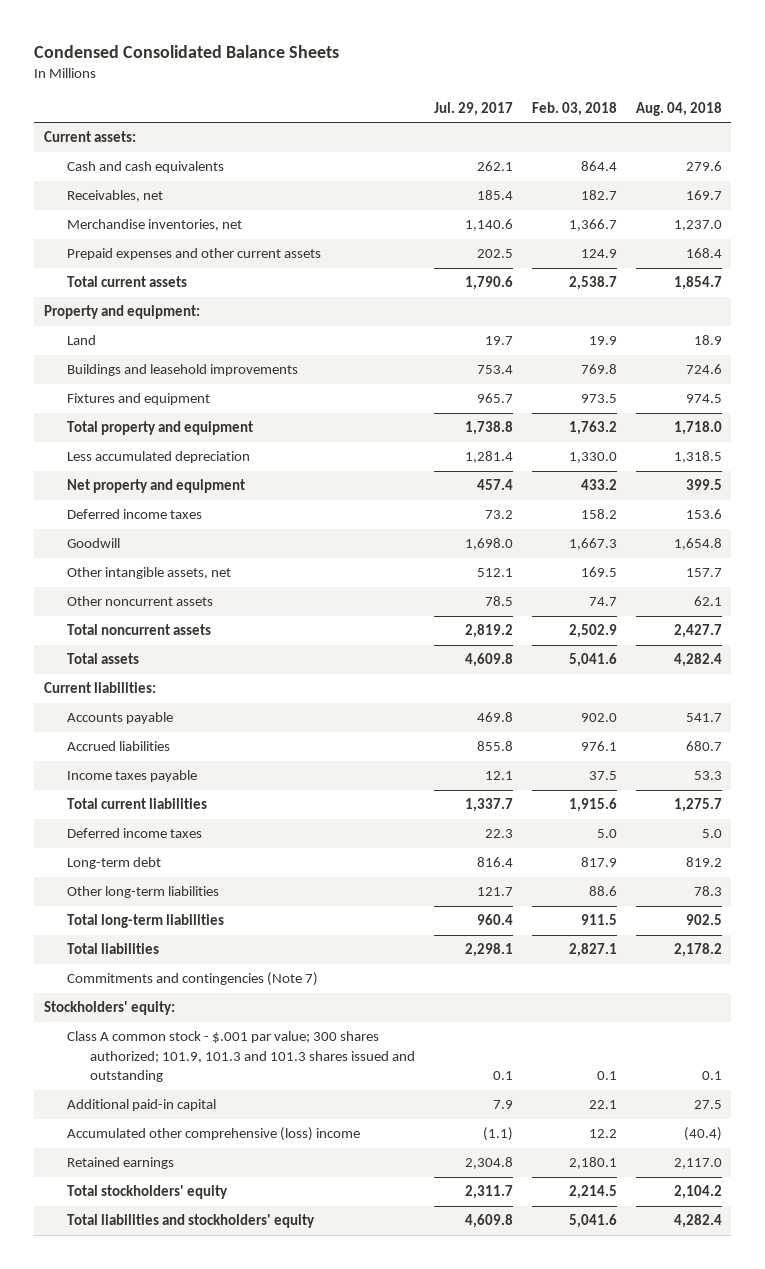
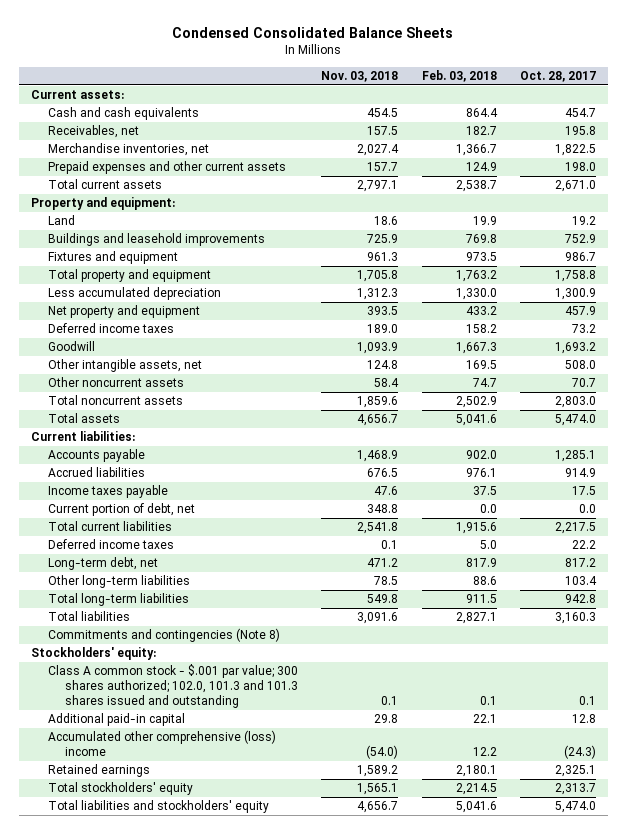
- | Jul. 29, 2017 | Feb. 03, 2018 | Aug. 04, 2018
+ | Nov. 03, 2018 | Feb. 03, 2018 | Oct. 28, 2017
+ Current portion of debt, net | 348.8 | 0.0 | 0.0
- Long-term debt | 816.4 | 817.9 | 819.2
+ Long-term debt, net | 471.2 | 817.9 | 817.2
- Commitments and contingencies (Note 7)
+ Commitments and contingencies (Note 8)
- Class A common stock - $.001 par value; 300 shares authorized; 101.9, 101.3 and 101.3 shares issued and outstanding | 0.1 | 0.1 | 0.1
+ Class A common stock - $.001 par value; 300 shares authorized; 102.0, 101.3 and 101.3 shares issued and outstanding | 0.1 | 0.1 | 0.1

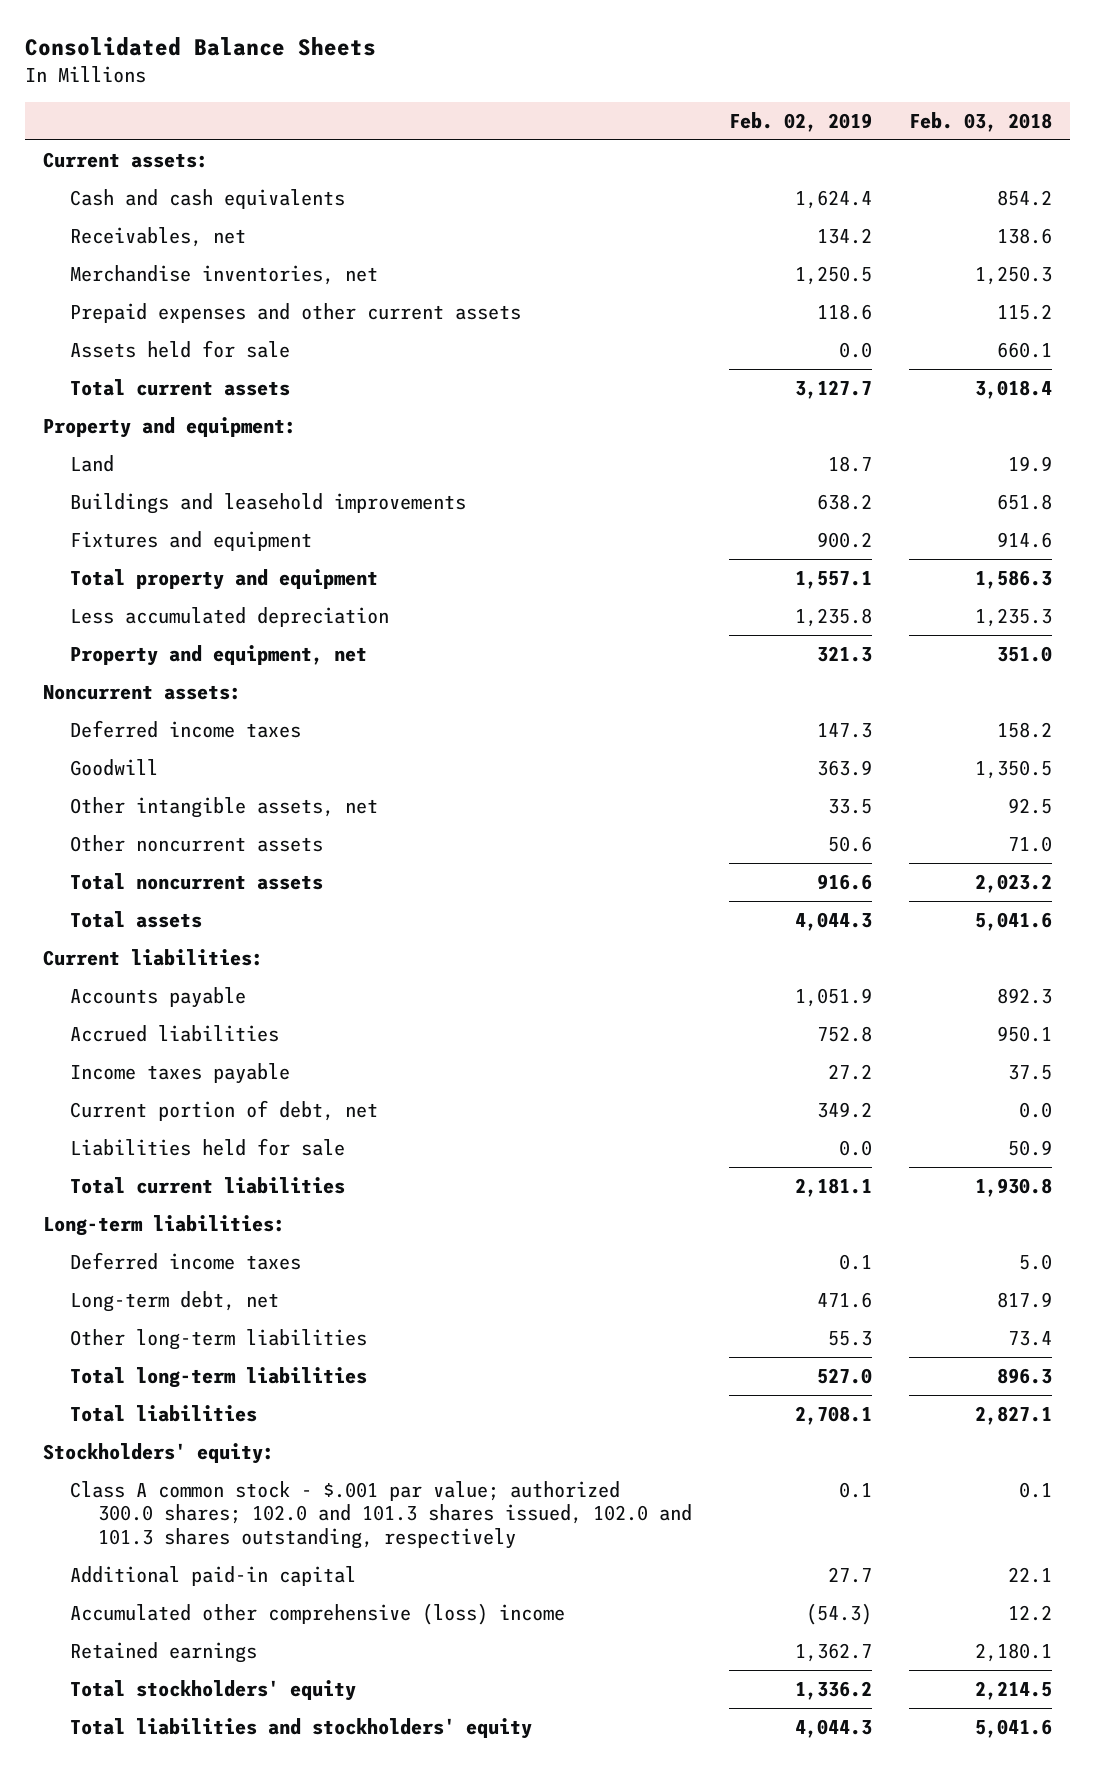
- Condensed Consolidated Balance Sheets
+ Consolidated Balance Sheets
- | Nov. 03, 2018 | Feb. 03, 2018 | Oct. 28, 2017
+ | Feb. 02, 2019 | Feb. 03, 2018
- Cash and cash equivalents | 454.5 | 864.4 | 454.7
- Receivables, net | 157.5 | 182.7 | 195.8
- Merchandise inventories, net | 2,027.4 | 1,366.7 | 1,822.5
- Prepaid expenses and other current assets | 157.7 | 124.9 | 198.0
- Total current assets | 2,797.1 | 2,538.7 | 2,671.0
+ Cash and cash equivalents | 1,624.4 | 854.2
+ Receivables, net | 134.2 | 138.6
+ Merchandise inventories, net | 1,250.5 | 1,250.3
+ Prepaid expenses and other current assets | 118.6 | 115.2
+ Assets held for sale | 0.0 | 660.1
+ Total current assets | 3,127.7 | 3,018.4
- Buildings and leasehold improvements | 725.9 | 769.8 | 752.9
- Fixtures and equipment | 961.3 | 973.5 | 986.7
- Total property and equipment | 1,705.8 | 1,763.2 | 1,758.8
- Less accumulated depreciation | 1,312.3 | 1,330.0 | 1,300.9
- Net property and equipment | 393.5 | 433.2 | 457.9
+ Buildings and leasehold improvements | 638.2 | 651.8
+ Fixtures and equipment | 900.2 | 914.6
+ Total property and equipment | 1,557.1 | 1,586.3
+ Less accumulated depreciation | 1,235.8 | 1,235.3
+ Property and equipment, net | 321.3 | 351.0
+ Noncurrent assets:
- Goodwill | 1,093.9 | 1,667.3 | 1,693.2
- Other intangible assets, net | 124.8 | 169.5 | 508.0
- Other noncurrent assets | 58.4 | 74.7 | 70.7
- Total noncurrent assets | 1,859.6 | 2,502.9 | 2,803.0
+ Goodwill | 363.9 | 1,350.5
+ Other intangible assets, net | 33.5 | 92.5
+ Other noncurrent assets | 50.6 | 71.0
+ Total noncurrent assets | 916.6 | 2,023.2
- Accounts payable | 1,468.9 | 902.0 | 1,285.1
- Accrued liabilities | 676.5 | 976.1 | 914.9
+ Accounts payable | 1,051.9 | 892.3
+ Accrued liabilities | 752.8 | 950.1
- Total current liabilities | 2,541.8 | 1,915.6 | 2,217.5
+ Liabilities held for sale | 0.0 | 50.9
+ Total current liabilities | 2,181.1 | 1,930.8
+ Long-term liabilities:
- Other long-term liabilities | 78.5 | 88.6 | 103.4
- Total long-term liabilities | 549.8 | 911.5 | 942.8
+ Other long-term liabilities | 55.3 | 73.4
+ Total long-term liabilities | 527.0 | 896.3
- Commitments and contingencies (Note 8)
- Class A common stock - $.001 par value; 300 shares authorized; 102.0, 101.3 and 101.3 shares issued and outstanding | 0.1 | 0.1 | 0.1
+ Class A common stock - $.001 par value; authorized 300.0 shares; 102.0 and 101.3 shares issued, 102.0 and 101.3 shares outstanding, respectively | 0.1 | 0.1

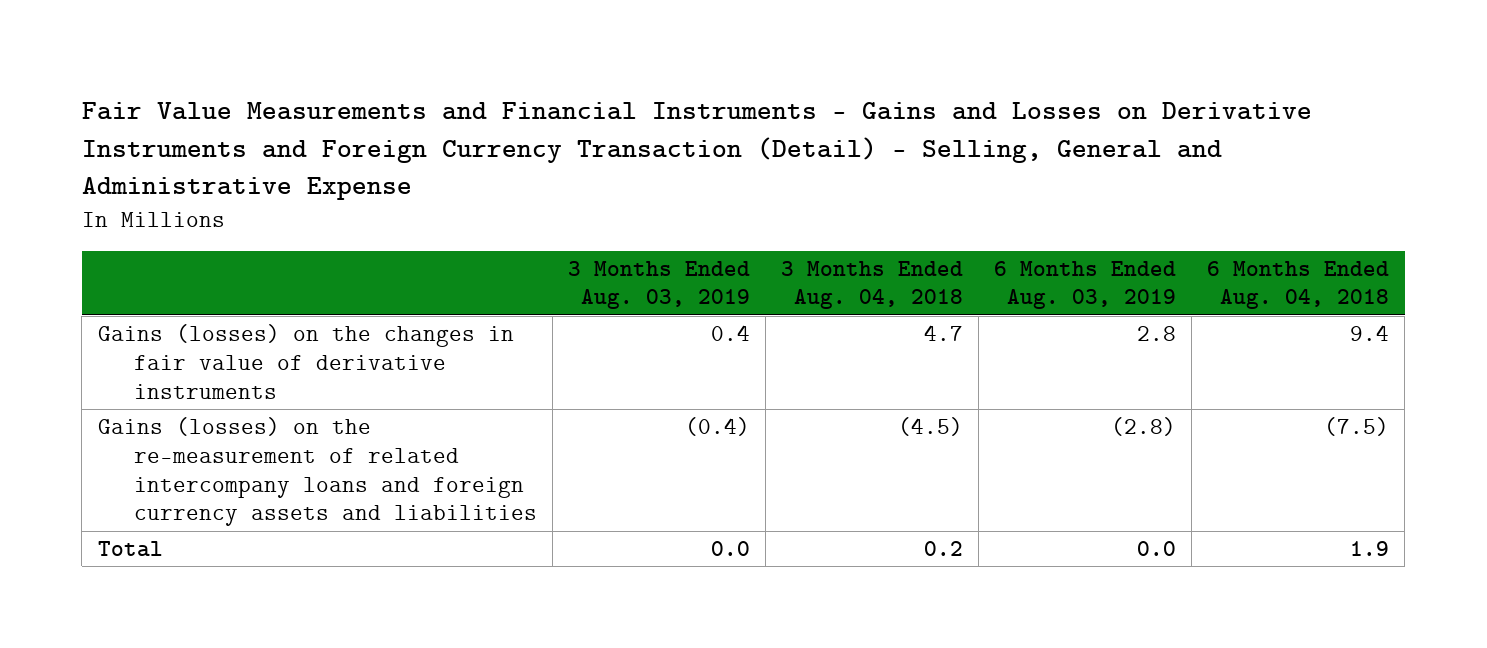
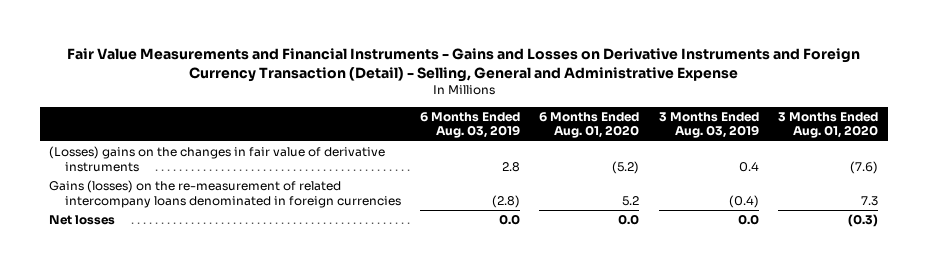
- | 3 Months Ended Aug. 03, 2019 | 3 Months Ended Aug. 04, 2018 | 6 Months Ended Aug. 03, 2019 | 6 Months Ended Aug. 04, 2018
+ | 6 Months Ended Aug. 03, 2019 | 6 Months Ended Aug. 01, 2020 | 3 Months Ended Aug. 03, 2019 | 3 Months Ended Aug. 01, 2020
- Gains (losses) on the changes in fair value of derivative instruments | 0.4 | 4.7 | 2.8 | 9.4
- Gains (losses) on the re-measurement of related intercompany loans and foreign currency assets and liabilities | (0.4) | (4.5) | (2.8) | (7.5)
- Total | 0.0 | 0.2 | 0.0 | 1.9
+ (Losses) gains on the changes in fair value of derivative instruments | 2.8 | (5.2) | 0.4 | (7.6)
+ Gains (losses) on the re-measurement of related intercompany loans denominated in foreign currencies | (2.8) | 5.2 | (0.4) | 7.3
+ Net losses | 0.0 | 0.0 | 0.0 | (0.3)

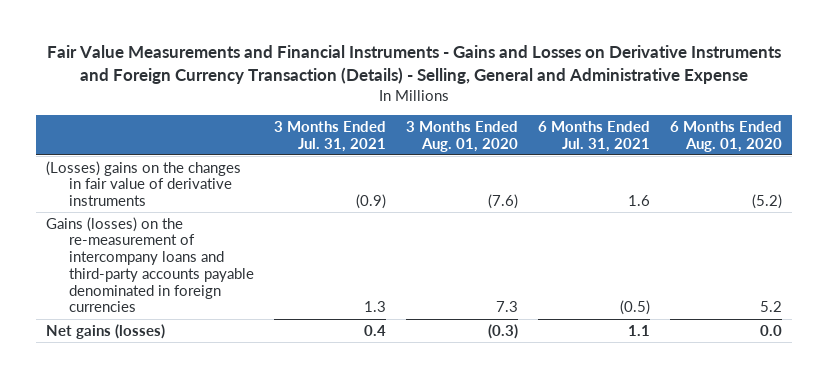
- Fair Value Measurements and Financial Instruments - Gains and Losses on Derivative Instruments and Foreign Currency Transaction (Detail) - Selling, General and Administrative Expense
+ Fair Value Measurements and Financial Instruments - Gains and Losses on Derivative Instruments and Foreign Currency Transaction (Details) - Selling, General and Administrative Expense
- | 6 Months Ended Aug. 03, 2019 | 6 Months Ended Aug. 01, 2020 | 3 Months Ended Aug. 03, 2019 | 3 Months Ended Aug. 01, 2020
+ | 3 Months Ended Jul. 31, 2021 | 3 Months Ended Aug. 01, 2020 | 6 Months Ended Jul. 31, 2021 | 6 Months Ended Aug. 01, 2020
- Gains (losses) on the re-measurement of related intercompany loans denominated in foreign currencies | (2.8) | 5.2 | (0.4) | 7.3
- Net losses | 0.0 | 0.0 | 0.0 | (0.3)
+ Gains (losses) on the re-measurement of intercompany loans and third-party accounts payable denominated in foreign currencies | 1.3 | 7.3 | (0.5) | 5.2
+ Net gains (losses) | 0.4 | (0.3) | 1.1 | 0.0

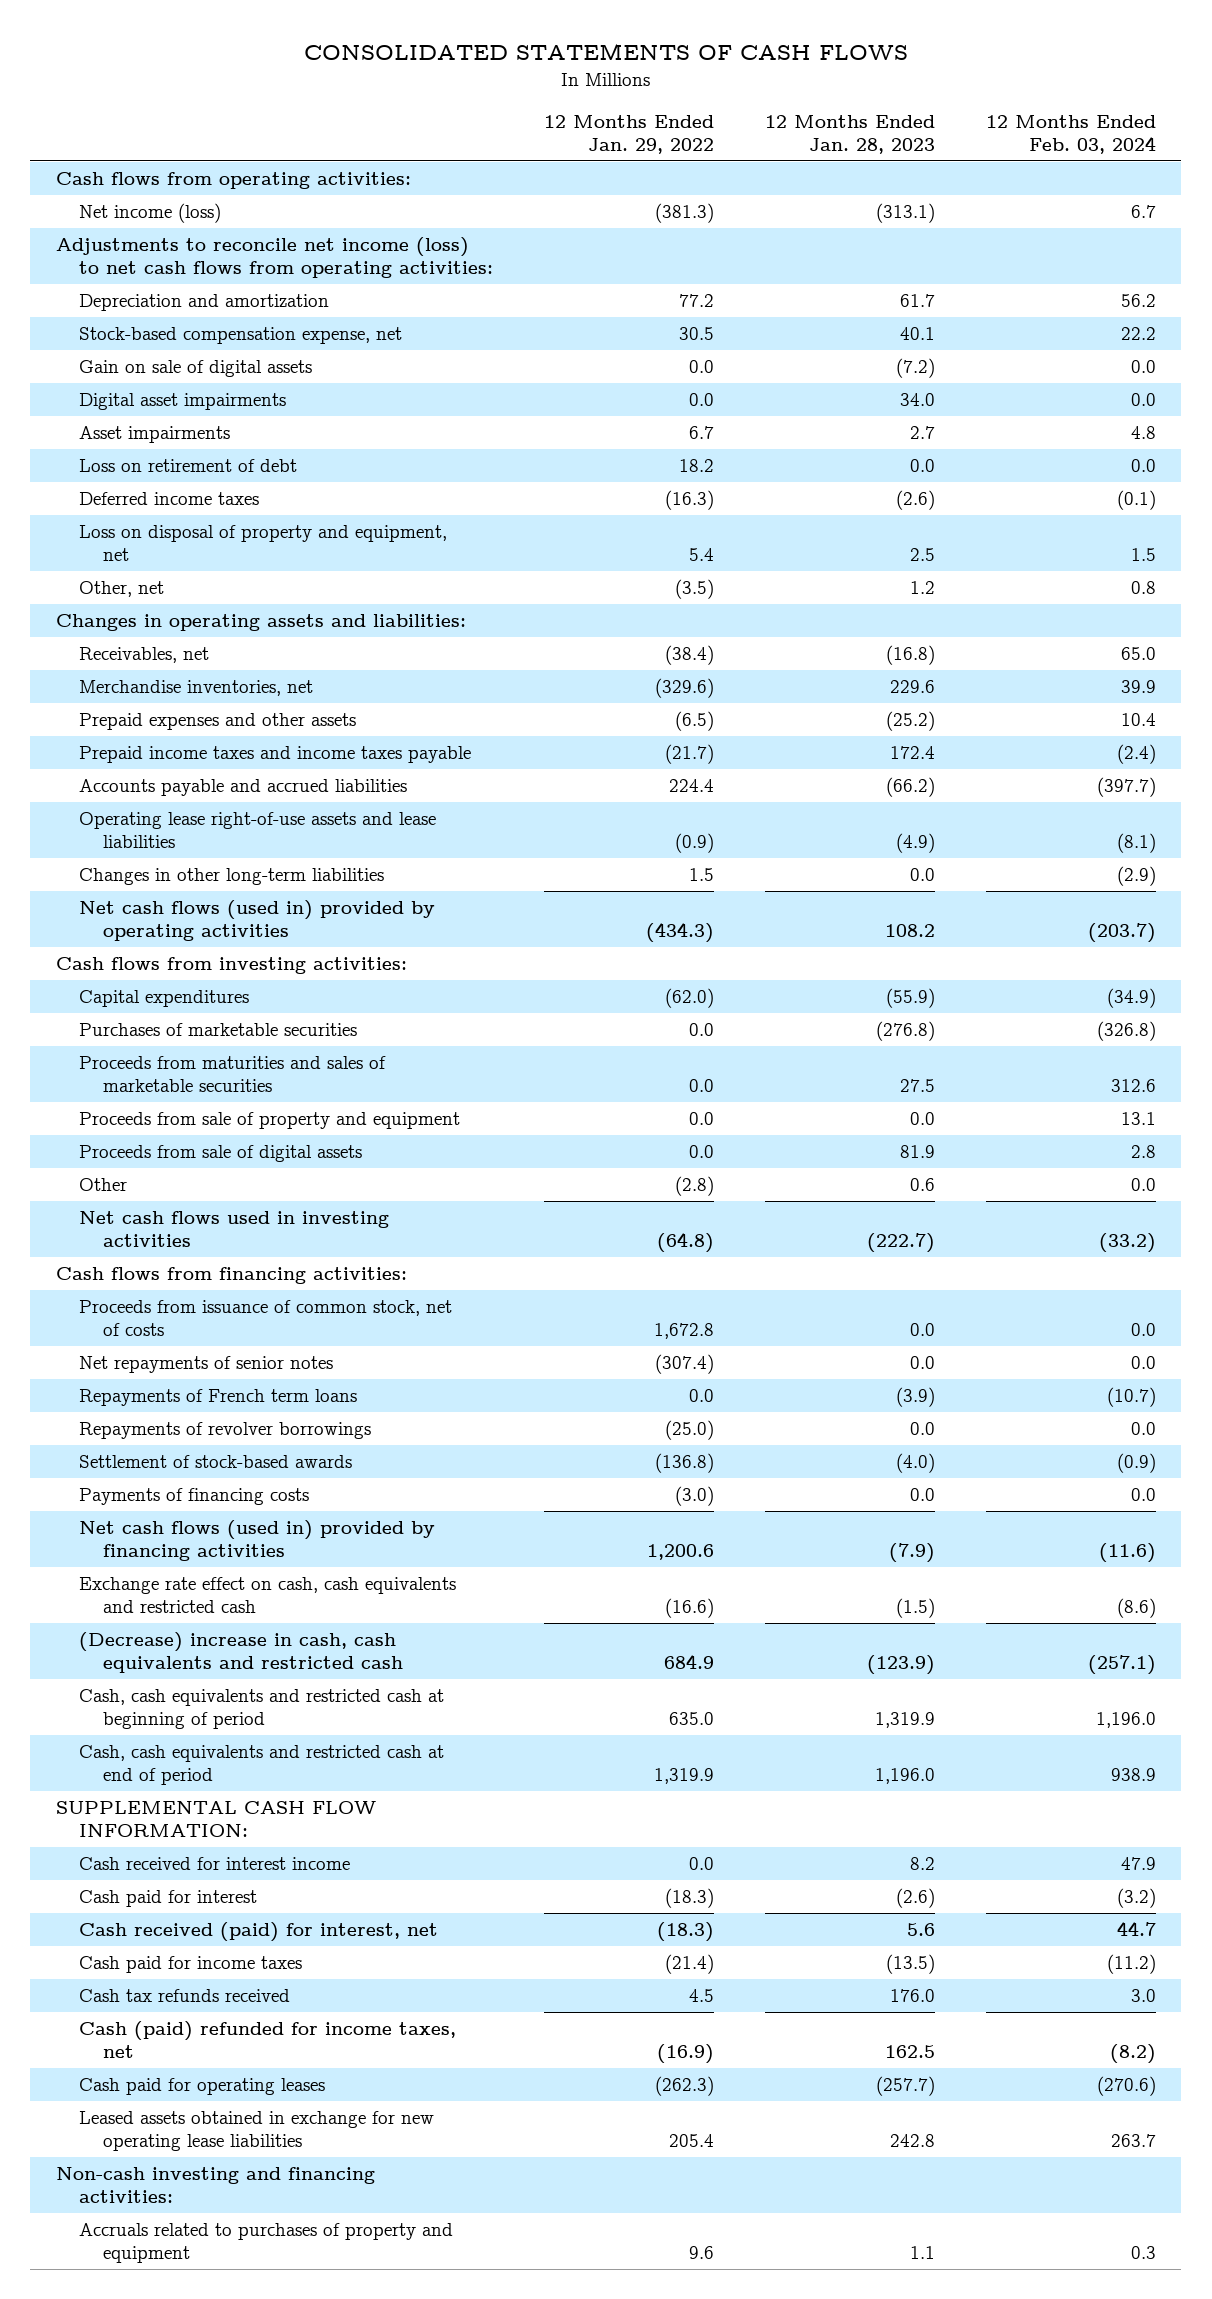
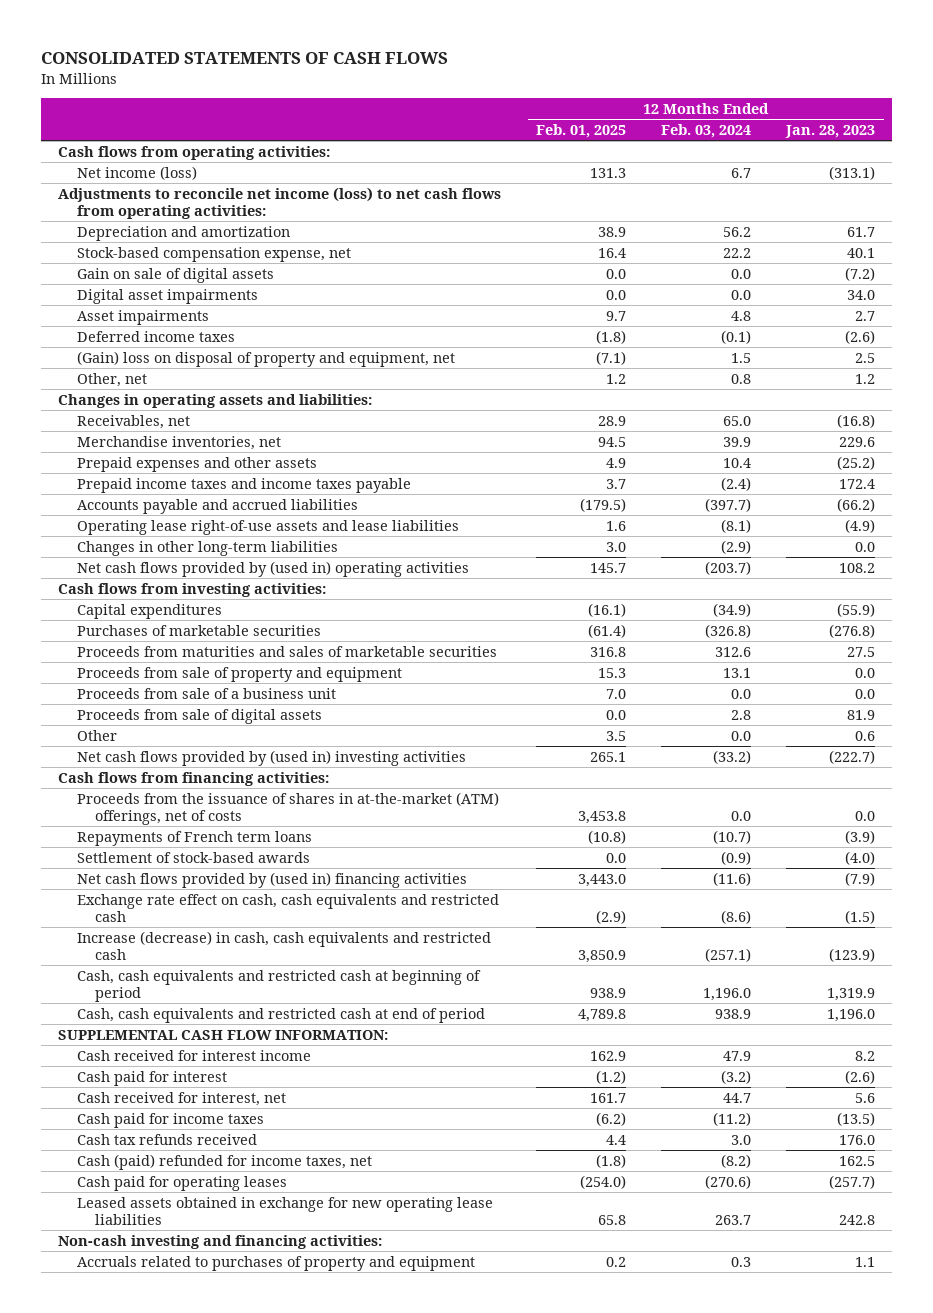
- | 12 Months Ended Jan. 29, 2022 | 12 Months Ended Jan. 28, 2023 | 12 Months Ended Feb. 03, 2024
+ | 12 Months Ended Feb. 01, 2025 | 12 Months Ended Feb. 03, 2024 | 12 Months Ended Jan. 28, 2023
- Loss on retirement of debt | 18.2 | 0.0 | 0.0
- Loss on disposal of property and equipment, net | 5.4 | 2.5 | 1.5
+ (Gain) loss on disposal of property and equipment, net | (7.1) | 1.5 | 2.5
- Net cash flows (used in) provided by operating activities | (434.3) | 108.2 | (203.7)
+ Net cash flows provided by (used in) operating activities | 145.7 | (203.7) | 108.2
+ Proceeds from sale of a business unit | 7.0 | 0.0 | 0.0
- Net cash flows used in investing activities | (64.8) | (222.7) | (33.2)
+ Net cash flows provided by (used in) investing activities | 265.1 | (33.2) | (222.7)
- Proceeds from issuance of common stock, net of costs | 1,672.8 | 0.0 | 0.0
- Net repayments of senior notes | (307.4) | 0.0 | 0.0
+ Proceeds from the issuance of shares in at-the-market (ATM) offerings, net of costs | 3,453.8 | 0.0 | 0.0
- Repayments of revolver borrowings | (25.0) | 0.0 | 0.0
- Payments of financing costs | (3.0) | 0.0 | 0.0
- Net cash flows (used in) provided by financing activities | 1,200.6 | (7.9) | (11.6)
+ Net cash flows provided by (used in) financing activities | 3,443.0 | (11.6) | (7.9)
- (Decrease) increase in cash, cash equivalents and restricted cash | 684.9 | (123.9) | (257.1)
+ Increase (decrease) in cash, cash equivalents and restricted cash | 3,850.9 | (257.1) | (123.9)
- Cash received (paid) for interest, net | (18.3) | 5.6 | 44.7
+ Cash received for interest, net | 161.7 | 44.7 | 5.6

